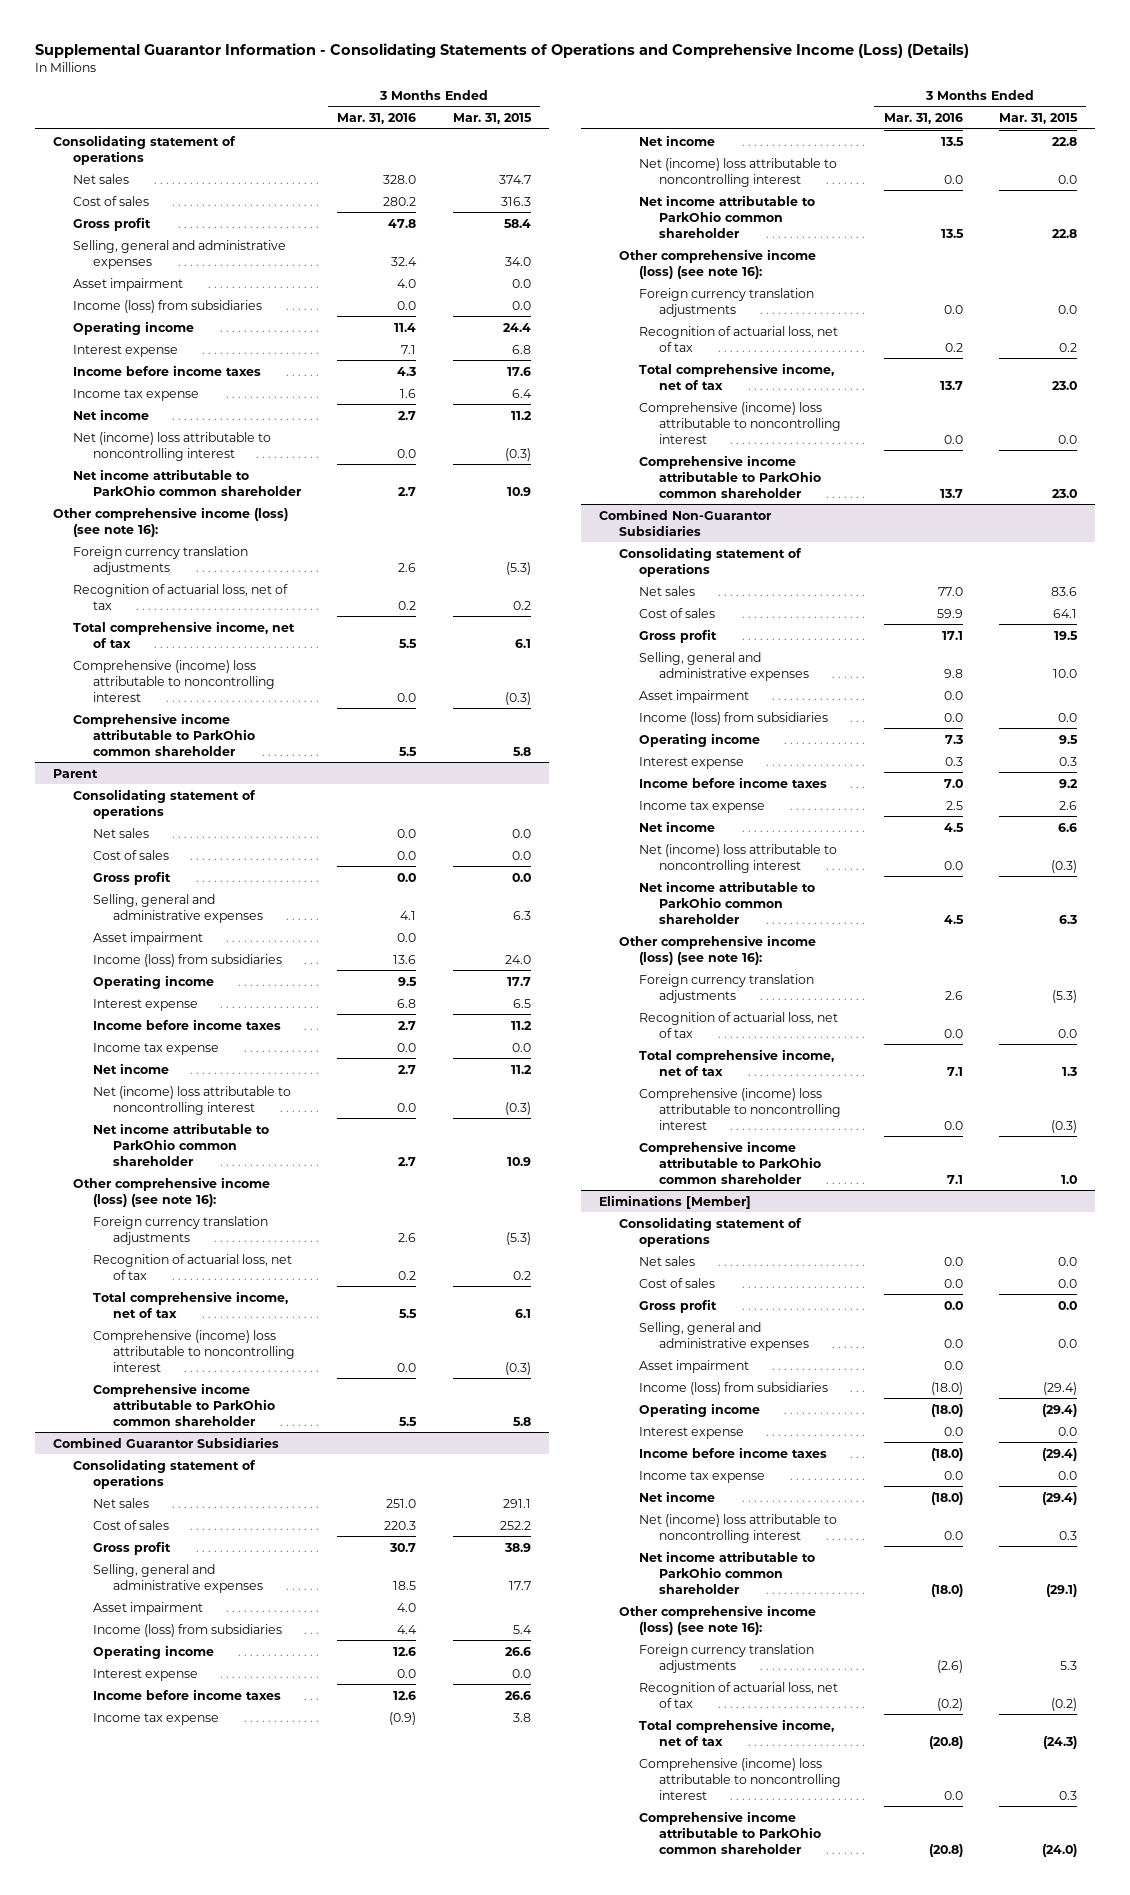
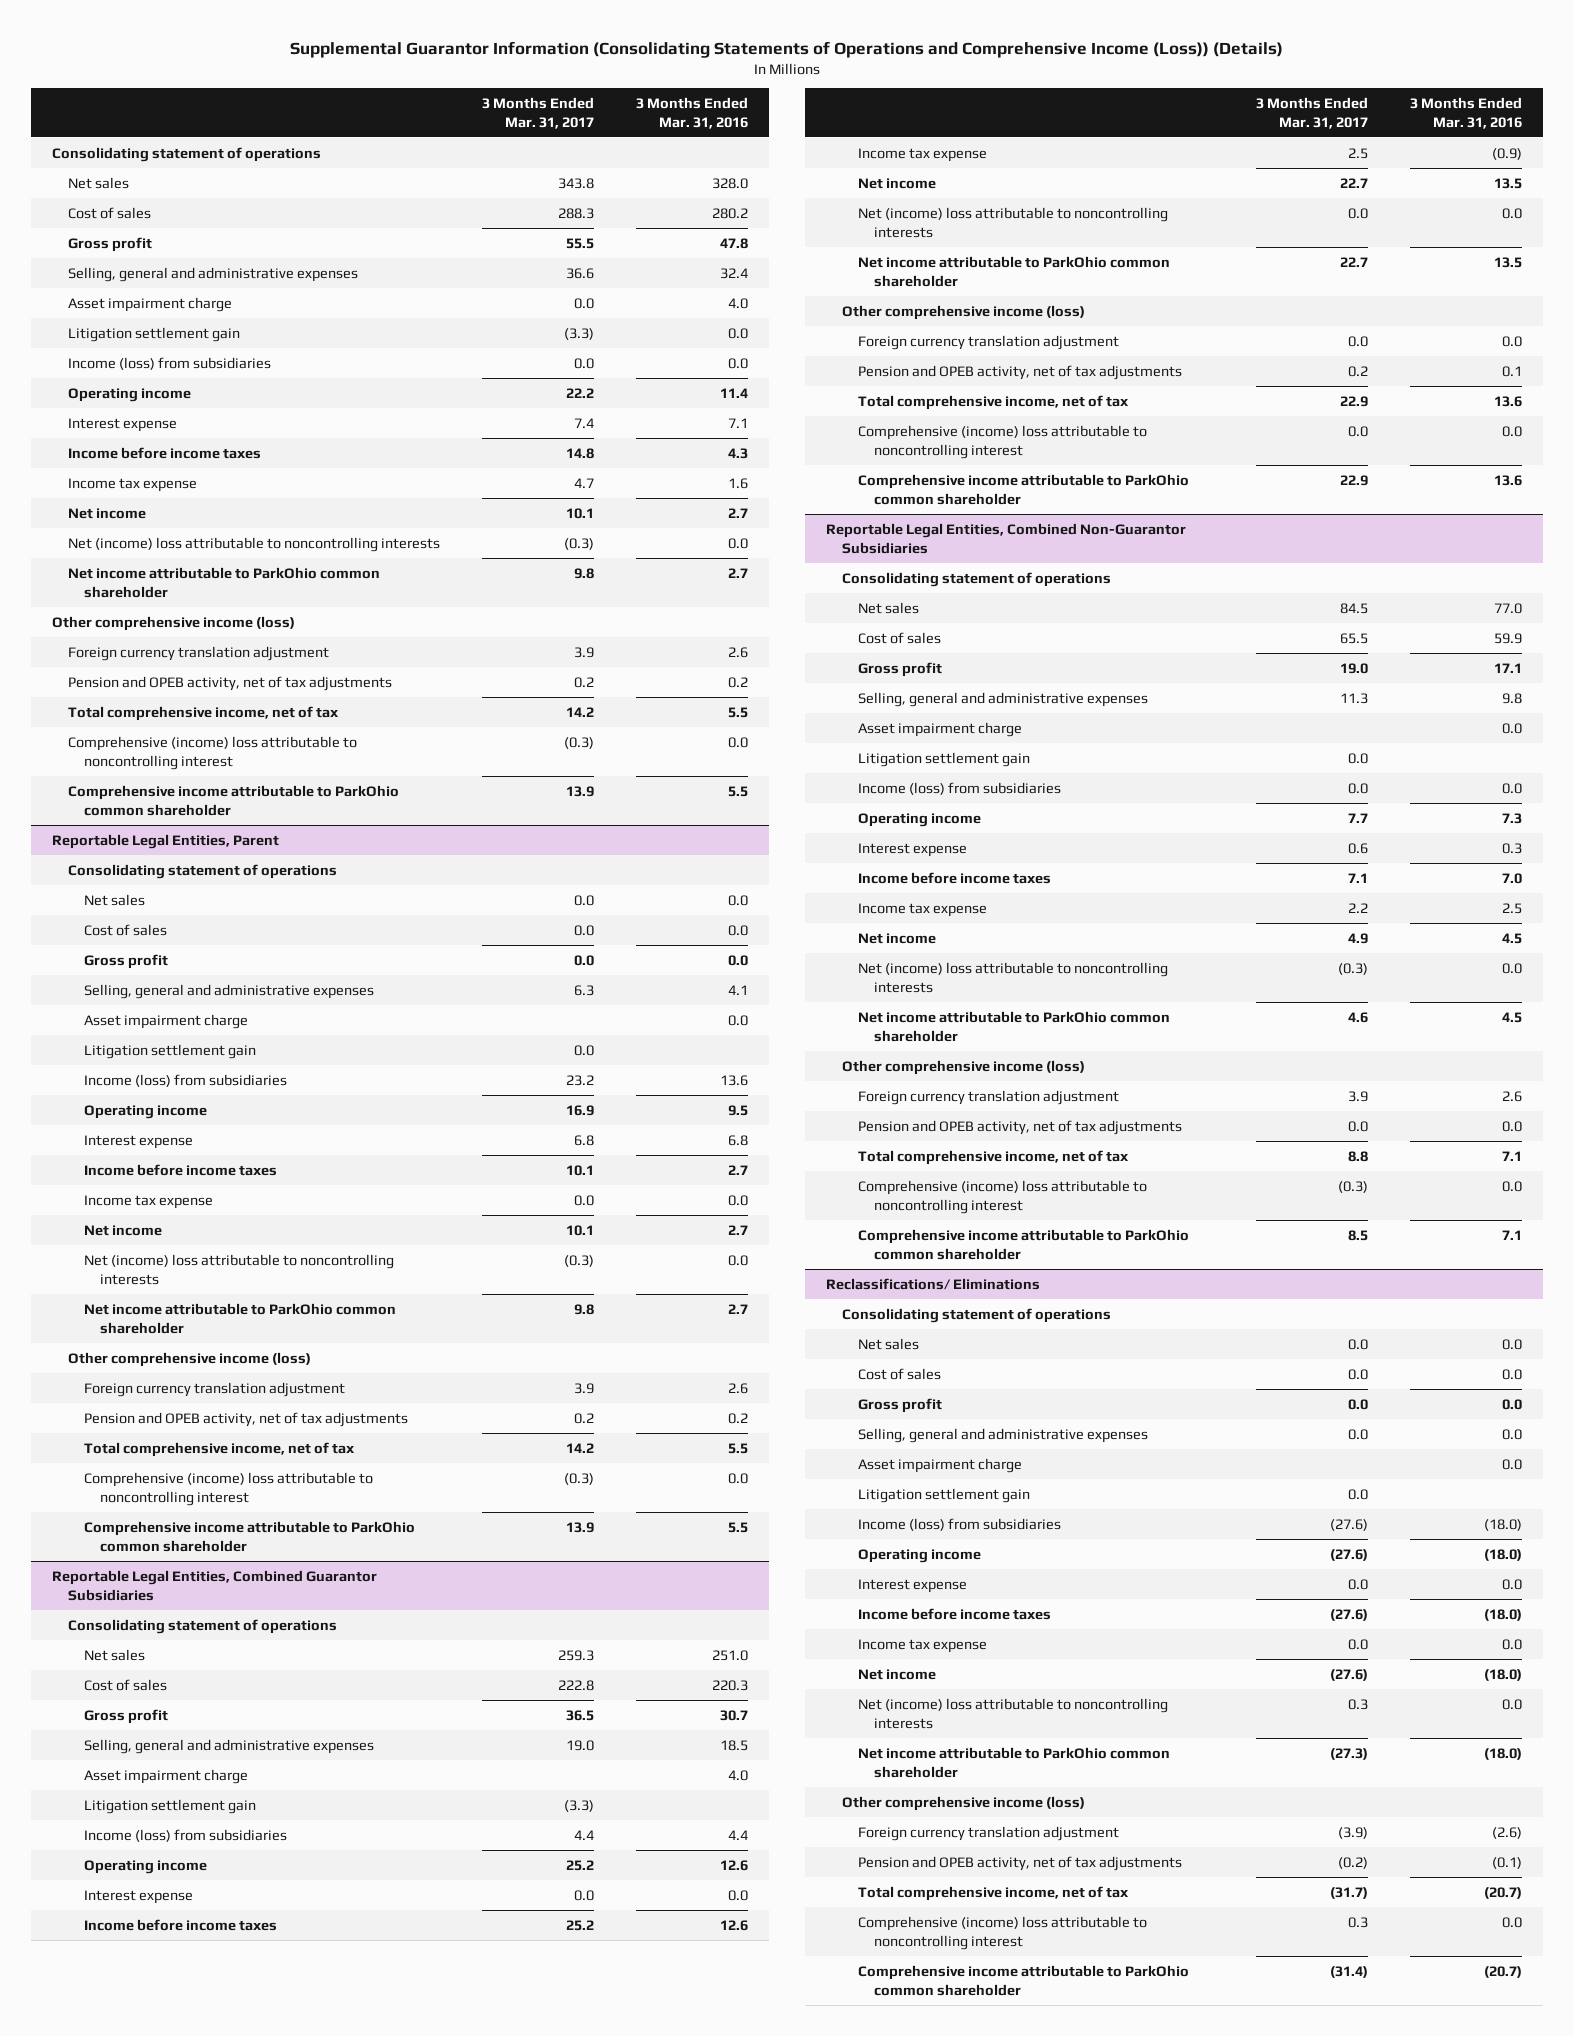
- Supplemental Guarantor Information - Consolidating Statements of Operations and Comprehensive Income (Loss) (Details)
+ Supplemental Guarantor Information (Consolidating Statements of Operations and Comprehensive Income (Loss)) (Details)
- | 3 Months Ended Mar. 31, 2016 | 3 Months Ended Mar. 31, 2015
+ | 3 Months Ended Mar. 31, 2017 | 3 Months Ended Mar. 31, 2016
- Asset impairment | 4.0 | 0.0
+ Asset impairment charge | 0.0 | 4.0
+ Litigation settlement gain | (3.3) | 0.0
- Net (income) loss attributable to noncontrolling interest | 0.0 | (0.3)
+ Net (income) loss attributable to noncontrolling interests | (0.3) | 0.0
- Other comprehensive income (loss) (see note 16):
- Foreign currency translation adjustments | 2.6 | (5.3)
- Recognition of actuarial loss, net of tax | 0.2 | 0.2
+ Other comprehensive income (loss)
+ Foreign currency translation adjustment | 3.9 | 2.6
+ Pension and OPEB activity, net of tax adjustments | 0.2 | 0.2
- Parent
+ Reportable Legal Entities, Parent
- Asset impairment | 0.0 |
+ Asset impairment charge | | 0.0
+ Litigation settlement gain | 0.0 |
- Net (income) loss attributable to noncontrolling interest | 0.0 | (0.3)
+ Net (income) loss attributable to noncontrolling interests | (0.3) | 0.0
- Other comprehensive income (loss) (see note 16):
- Foreign currency translation adjustments | 2.6 | (5.3)
- Recognition of actuarial loss, net of tax | 0.2 | 0.2
+ Other comprehensive income (loss)
+ Foreign currency translation adjustment | 3.9 | 2.6
+ Pension and OPEB activity, net of tax adjustments | 0.2 | 0.2
- Combined Guarantor Subsidiaries
+ Reportable Legal Entities, Combined Guarantor Subsidiaries
- Asset impairment | 4.0 |
+ Asset impairment charge | | 4.0
+ Litigation settlement gain | (3.3) |
- Net (income) loss attributable to noncontrolling interest | 0.0 | 0.0
+ Net (income) loss attributable to noncontrolling interests | 0.0 | 0.0
- Other comprehensive income (loss) (see note 16):
- Foreign currency translation adjustments | 0.0 | 0.0
- Recognition of actuarial loss, net of tax | 0.2 | 0.2
- Total comprehensive income, net of tax | 13.7 | 23.0
+ Other comprehensive income (loss)
+ Foreign currency translation adjustment | 0.0 | 0.0
+ Pension and OPEB activity, net of tax adjustments | 0.2 | 0.1
+ Total comprehensive income, net of tax | 22.9 | 13.6
- Comprehensive income attributable to ParkOhio common shareholder | 13.7 | 23.0
- Combined Non-Guarantor Subsidiaries
+ Comprehensive income attributable to ParkOhio common shareholder | 22.9 | 13.6
+ Reportable Legal Entities, Combined Non-Guarantor Subsidiaries
- Asset impairment | 0.0 |
+ Asset impairment charge | | 0.0
+ Litigation settlement gain | 0.0 |
- Net (income) loss attributable to noncontrolling interest | 0.0 | (0.3)
+ Net (income) loss attributable to noncontrolling interests | (0.3) | 0.0
- Other comprehensive income (loss) (see note 16):
- Foreign currency translation adjustments | 2.6 | (5.3)
- Recognition of actuarial loss, net of tax | 0.0 | 0.0
+ Other comprehensive income (loss)
+ Foreign currency translation adjustment | 3.9 | 2.6
+ Pension and OPEB activity, net of tax adjustments | 0.0 | 0.0
- Eliminations [Member]
+ Reclassifications/ Eliminations
- Asset impairment | 0.0 |
+ Asset impairment charge | | 0.0
+ Litigation settlement gain | 0.0 |
- Net (income) loss attributable to noncontrolling interest | 0.0 | 0.3
+ Net (income) loss attributable to noncontrolling interests | 0.3 | 0.0
- Other comprehensive income (loss) (see note 16):
- Foreign currency translation adjustments | (2.6) | 5.3
- Recognition of actuarial loss, net of tax | (0.2) | (0.2)
- Total comprehensive income, net of tax | (20.8) | (24.3)
+ Other comprehensive income (loss)
+ Foreign currency translation adjustment | (3.9) | (2.6)
+ Pension and OPEB activity, net of tax adjustments | (0.2) | (0.1)
+ Total comprehensive income, net of tax | (31.7) | (20.7)
- Comprehensive income attributable to ParkOhio common shareholder | (20.8) | (24.0)
+ Comprehensive income attributable to ParkOhio common shareholder | (31.4) | (20.7)

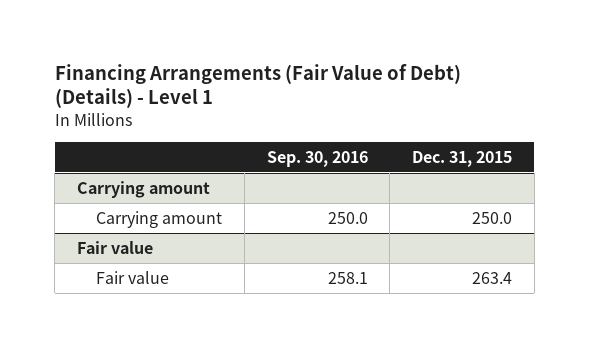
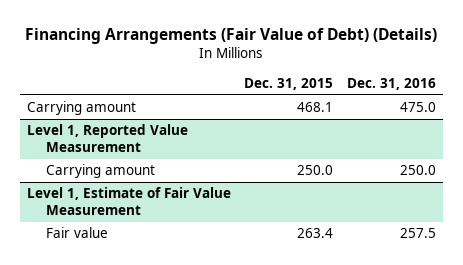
- Financing Arrangements (Fair Value of Debt) (Details) - Level 1
+ Financing Arrangements (Fair Value of Debt) (Details)
- | Sep. 30, 2016 | Dec. 31, 2015
+ | Dec. 31, 2015 | Dec. 31, 2016
- Carrying amount
+ Carrying amount | 468.1 | 475.0
+ Level 1, Reported Value Measurement
- Fair value
+ Level 1, Estimate of Fair Value Measurement

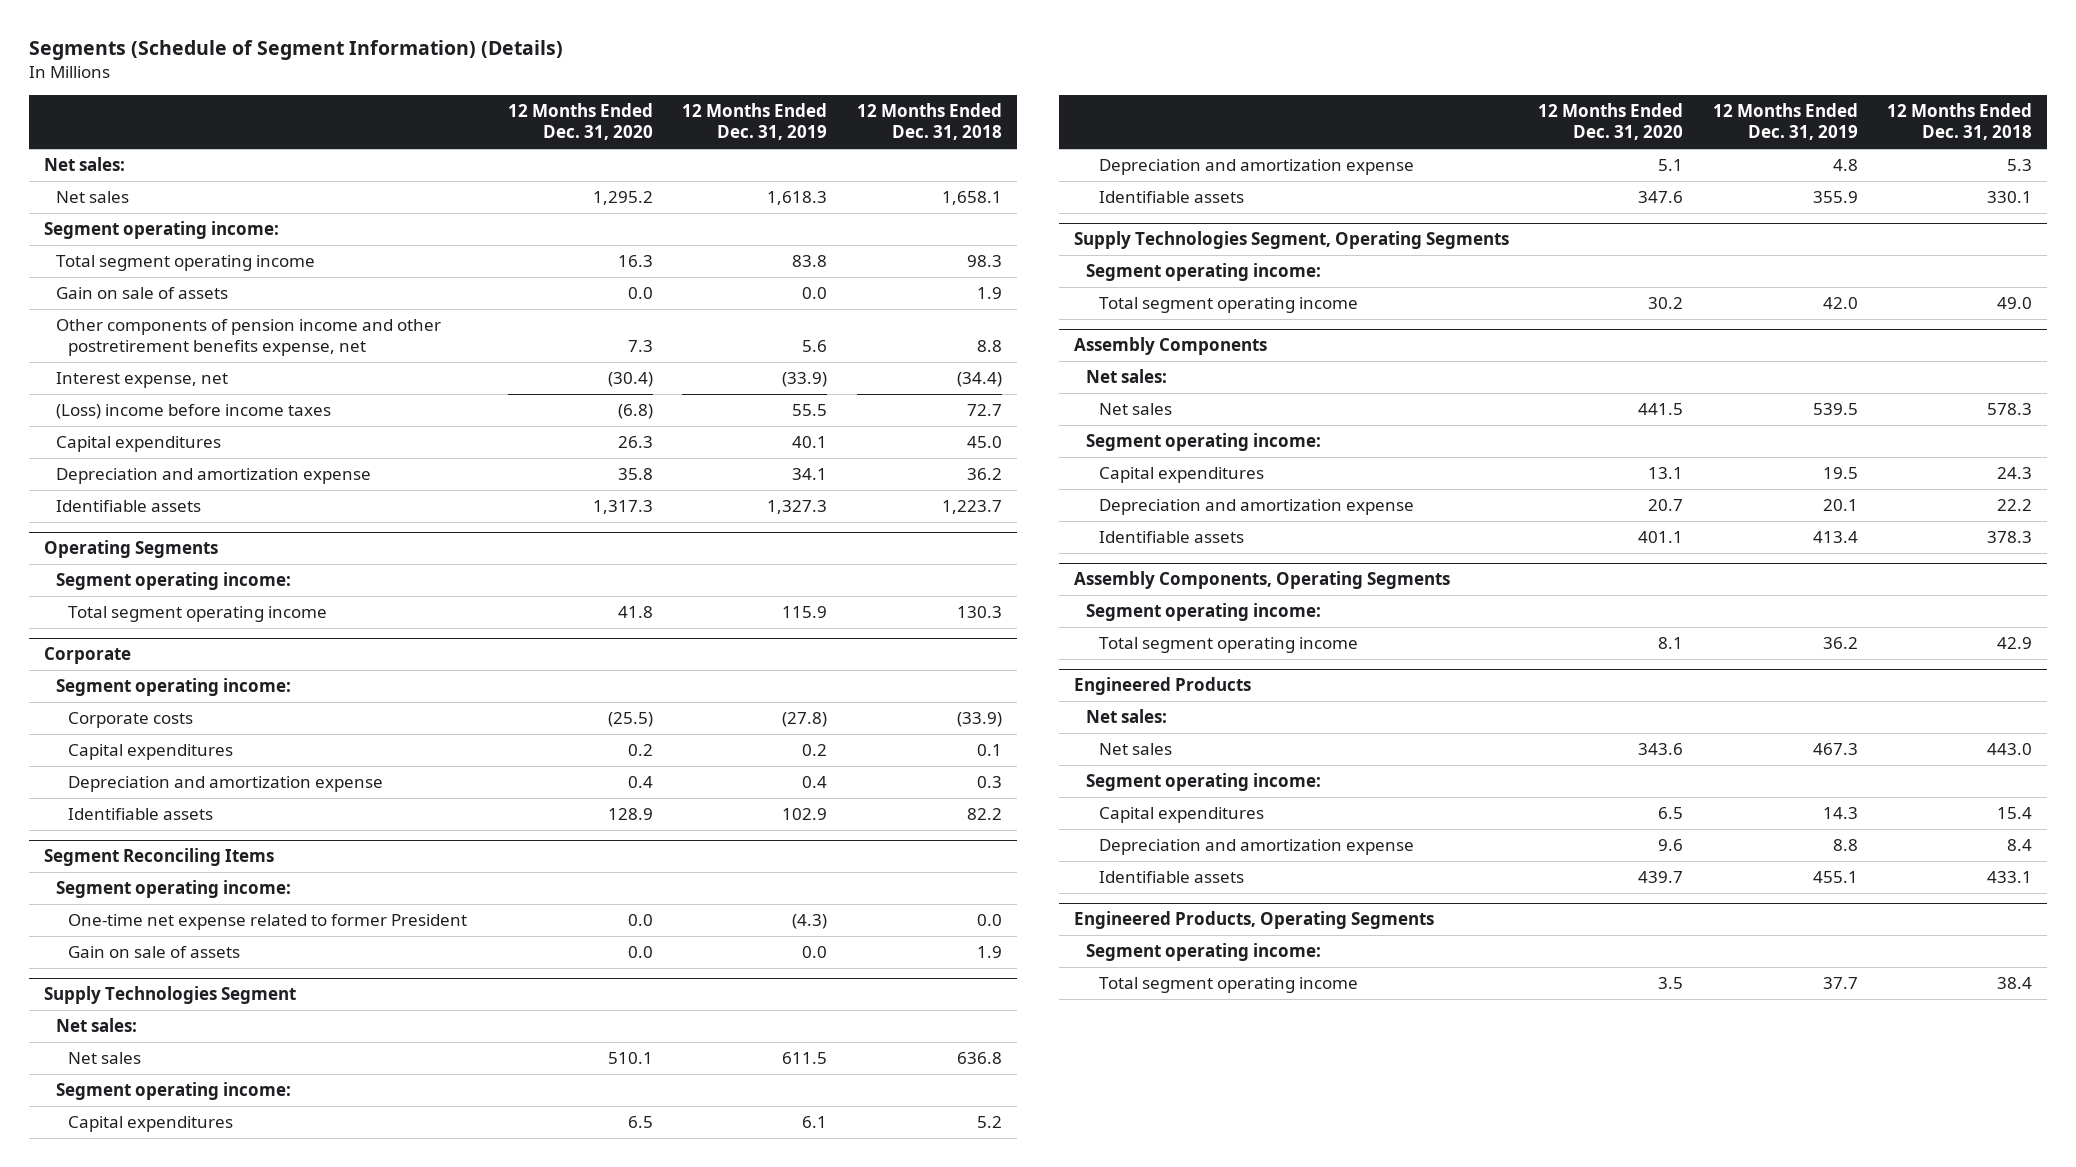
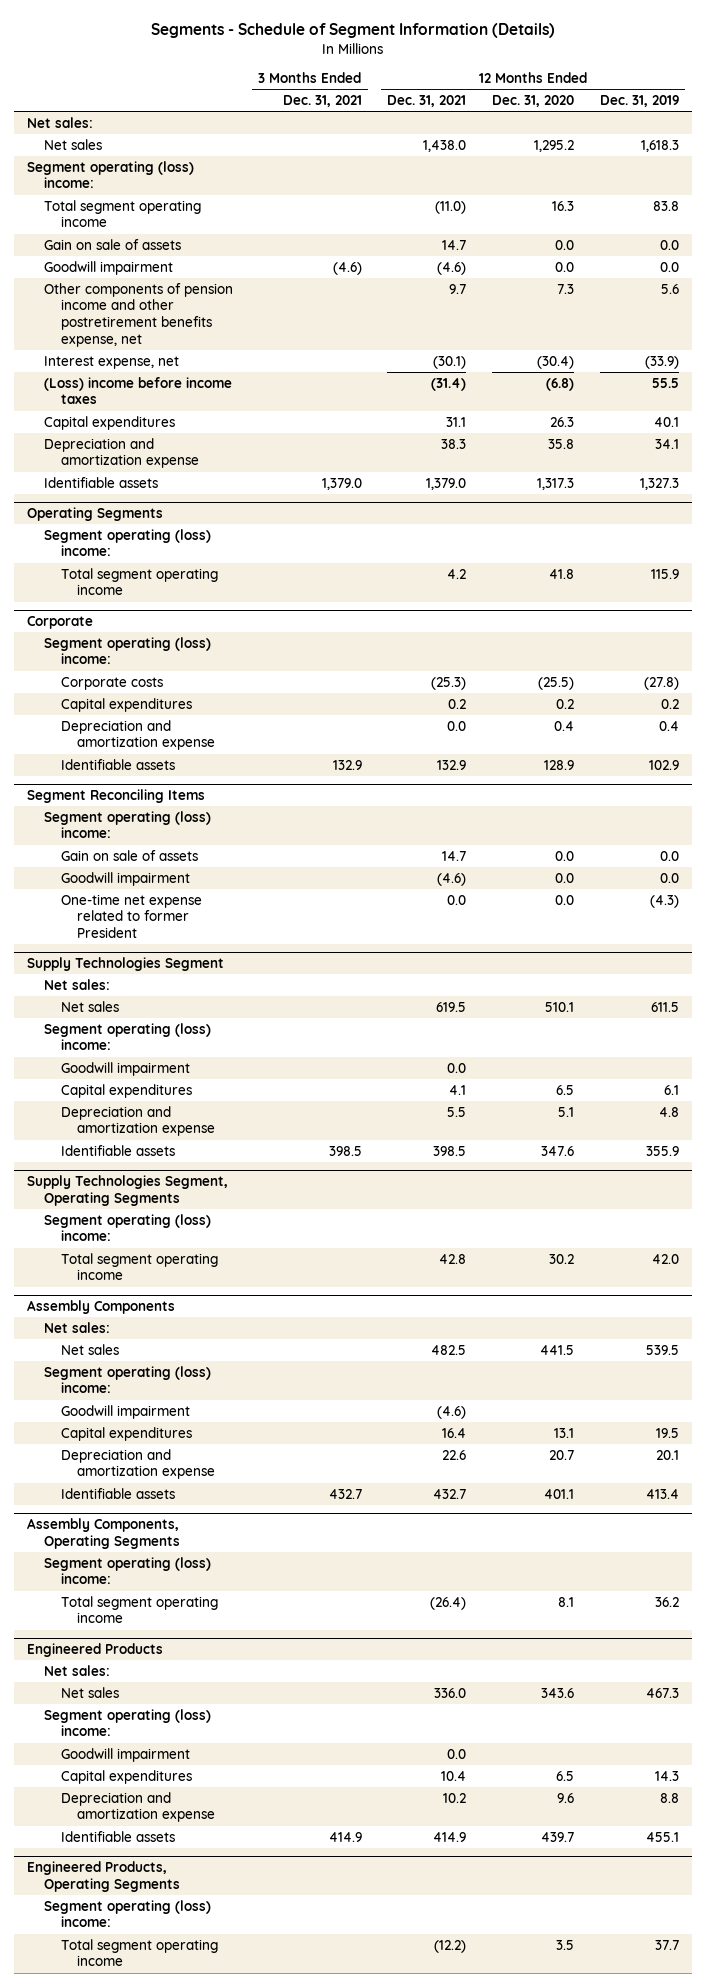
- Segments (Schedule of Segment Information) (Details)
+ Segments - Schedule of Segment Information (Details)
- | 12 Months Ended Dec. 31, 2020 | 12 Months Ended Dec. 31, 2019 | 12 Months Ended Dec. 31, 2018
+ | 3 Months Ended Dec. 31, 2021 | 12 Months Ended Dec. 31, 2021 | 12 Months Ended Dec. 31, 2020 | 12 Months Ended Dec. 31, 2019
- Segment operating income:
+ Segment operating (loss) income:
+ Goodwill impairment | (4.6) | (4.6) | 0.0 | 0.0
@ Operating Segments
- Segment operating income:
+ Segment operating (loss) income:
@ Corporate
- Segment operating income:
+ Segment operating (loss) income:
@ Segment Reconciling Items
- Segment operating income:
+ Segment operating (loss) income:
+ Goodwill impairment | | (4.6) | 0.0 | 0.0
moved down: One-time net expense related to former President | | 0.0 | 0.0 | (4.3)
@ Supply Technologies Segment
- Segment operating income:
+ Segment operating (loss) income:
+ Goodwill impairment | | 0.0 | |
@ Supply Technologies Segment, Operating Segments
- Segment operating income:
+ Segment operating (loss) income:
@ Assembly Components
- Segment operating income:
+ Segment operating (loss) income:
+ Goodwill impairment | | (4.6) | |
@ Assembly Components, Operating Segments
- Segment operating income:
+ Segment operating (loss) income:
@ Engineered Products
- Segment operating income:
+ Segment operating (loss) income:
+ Goodwill impairment | | 0.0 | |
@ Engineered Products, Operating Segments
- Segment operating income:
+ Segment operating (loss) income:

